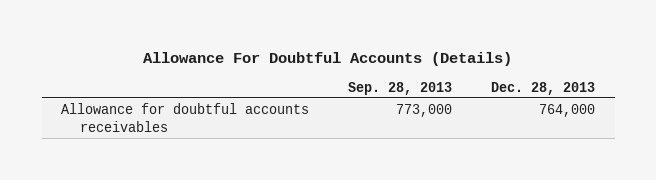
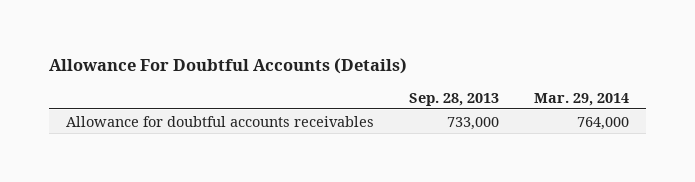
- | Sep. 28, 2013 | Dec. 28, 2013
+ | Sep. 28, 2013 | Mar. 29, 2014
- Allowance for doubtful accounts receivables | 773,000 | 764,000
+ Allowance for doubtful accounts receivables | 733,000 | 764,000

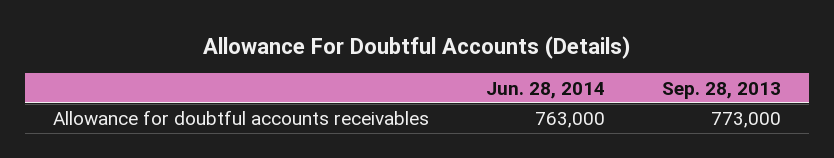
- | Sep. 28, 2013 | Mar. 29, 2014
+ | Jun. 28, 2014 | Sep. 28, 2013
- Allowance for doubtful accounts receivables | 733,000 | 764,000
+ Allowance for doubtful accounts receivables | 763,000 | 773,000

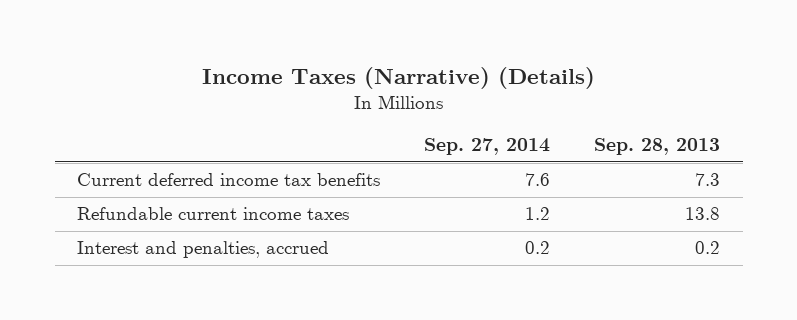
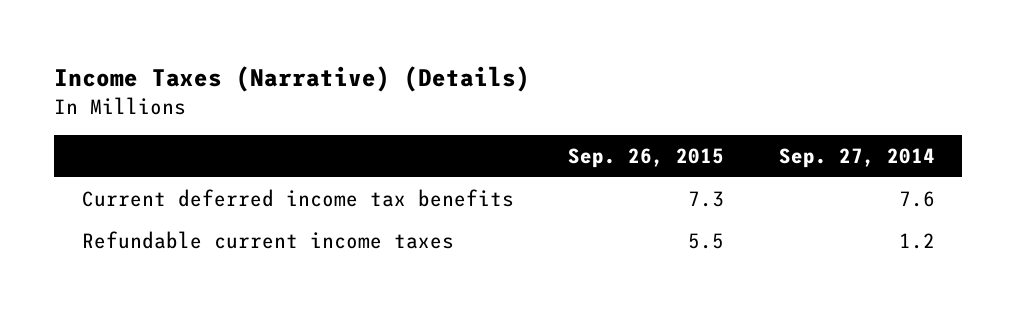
- | Sep. 27, 2014 | Sep. 28, 2013
+ | Sep. 26, 2015 | Sep. 27, 2014
- Interest and penalties, accrued | 0.2 | 0.2

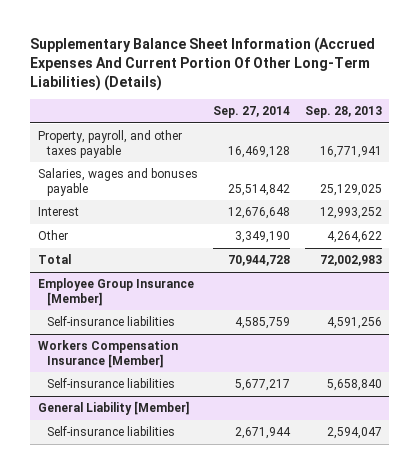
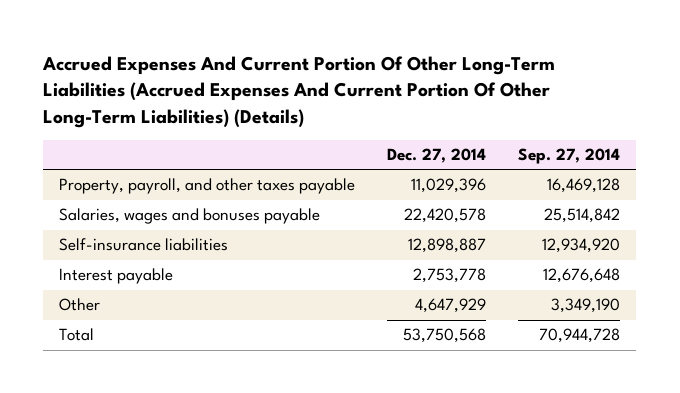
- Supplementary Balance Sheet Information (Accrued Expenses And Current Portion Of Other Long-Term Liabilities) (Details)
+ Accrued Expenses And Current Portion Of Other Long-Term Liabilities (Accrued Expenses And Current Portion Of Other Long-Term Liabilities) (Details)
- | Sep. 27, 2014 | Sep. 28, 2013
+ | Dec. 27, 2014 | Sep. 27, 2014
- Interest | 12,676,648 | 12,993,252
+ Self-insurance liabilities | 12,898,887 | 12,934,920
+ Interest payable | 2,753,778 | 12,676,648
- Employee Group Insurance [Member]
- Self-insurance liabilities | 4,585,759 | 4,591,256
- Workers Compensation Insurance [Member]
- Self-insurance liabilities | 5,677,217 | 5,658,840
- General Liability [Member]
- Self-insurance liabilities | 2,671,944 | 2,594,047

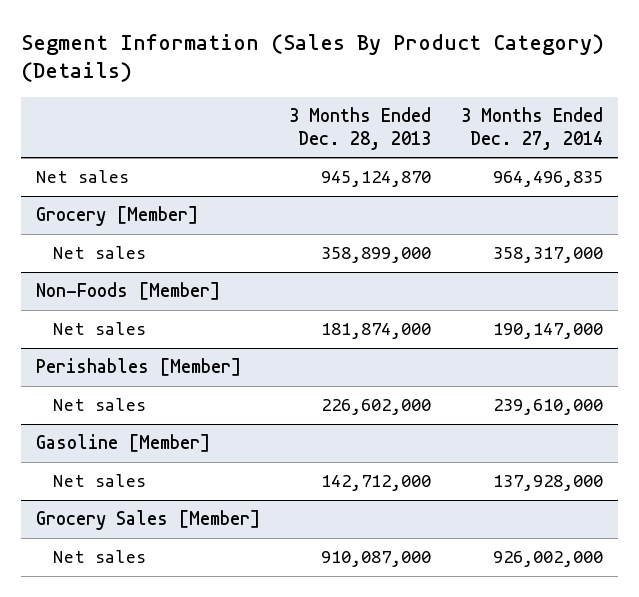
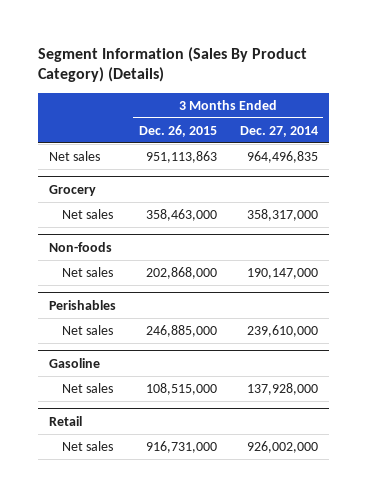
- | 3 Months Ended Dec. 28, 2013 | 3 Months Ended Dec. 27, 2014
+ | 3 Months Ended Dec. 26, 2015 | 3 Months Ended Dec. 27, 2014
- Grocery [Member]
+ Grocery
- Non-Foods [Member]
+ Non-foods
- Perishables [Member]
+ Perishables
- Gasoline [Member]
+ Gasoline
- Grocery Sales [Member]
+ Retail

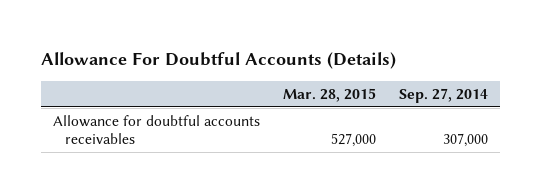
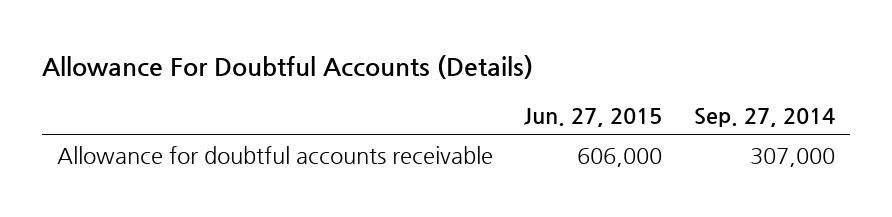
- | Mar. 28, 2015 | Sep. 27, 2014
+ | Jun. 27, 2015 | Sep. 27, 2014
- Allowance for doubtful accounts receivables | 527,000 | 307,000
+ Allowance for doubtful accounts receivable | 606,000 | 307,000

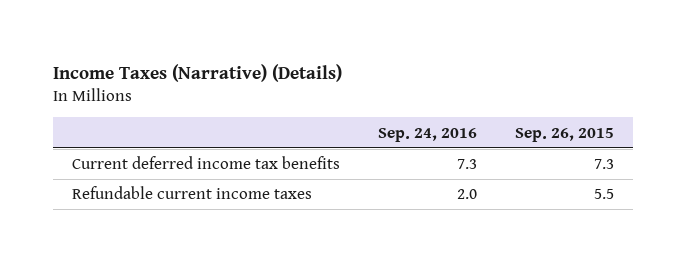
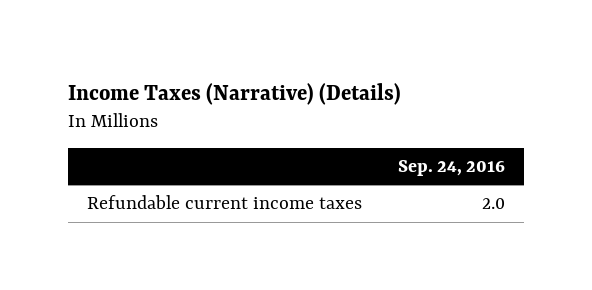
- | Sep. 24, 2016 | Sep. 26, 2015
+ | Sep. 24, 2016
- Current deferred income tax benefits | 7.3 | 7.3

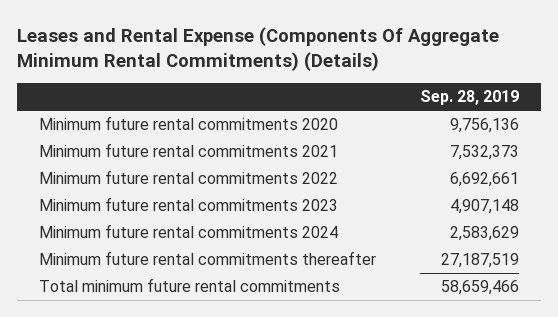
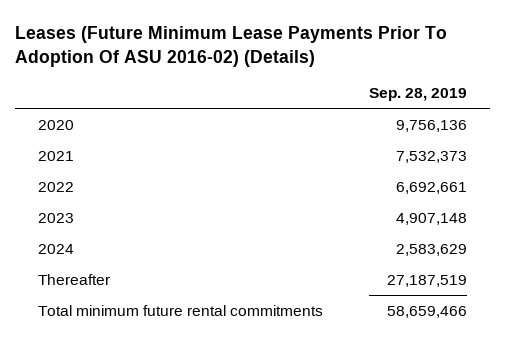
- Leases and Rental Expense (Components Of Aggregate Minimum Rental Commitments) (Details)
+ Leases (Future Minimum Lease Payments Prior To Adoption Of ASU 2016-02) (Details)
- Minimum future rental commitments 2020 | 9,756,136
- Minimum future rental commitments 2021 | 7,532,373
- Minimum future rental commitments 2022 | 6,692,661
- Minimum future rental commitments 2023 | 4,907,148
- Minimum future rental commitments 2024 | 2,583,629
- Minimum future rental commitments thereafter | 27,187,519
+ 2020 | 9,756,136
+ 2021 | 7,532,373
+ 2022 | 6,692,661
+ 2023 | 4,907,148
+ 2024 | 2,583,629
+ Thereafter | 27,187,519

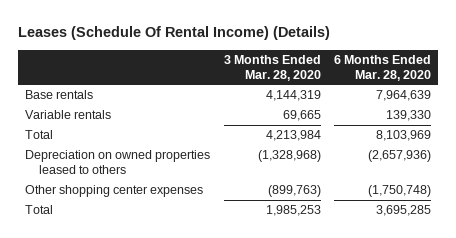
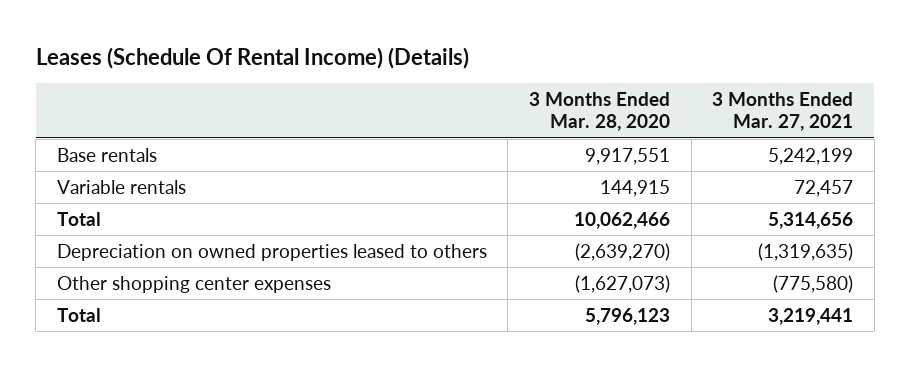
- | 3 Months Ended Mar. 28, 2020 | 6 Months Ended Mar. 28, 2020
+ | 3 Months Ended Mar. 28, 2020 | 3 Months Ended Mar. 27, 2021
- Base rentals | 4,144,319 | 7,964,639
- Variable rentals | 69,665 | 139,330
- Total | 4,213,984 | 8,103,969
- Depreciation on owned properties leased to others | (1,328,968) | (2,657,936)
- Other shopping center expenses | (899,763) | (1,750,748)
- Total | 1,985,253 | 3,695,285
+ Base rentals | 9,917,551 | 5,242,199
+ Variable rentals | 144,915 | 72,457
+ Total | 10,062,466 | 5,314,656
+ Depreciation on owned properties leased to others | (2,639,270) | (1,319,635)
+ Other shopping center expenses | (1,627,073) | (775,580)
+ Total | 5,796,123 | 3,219,441

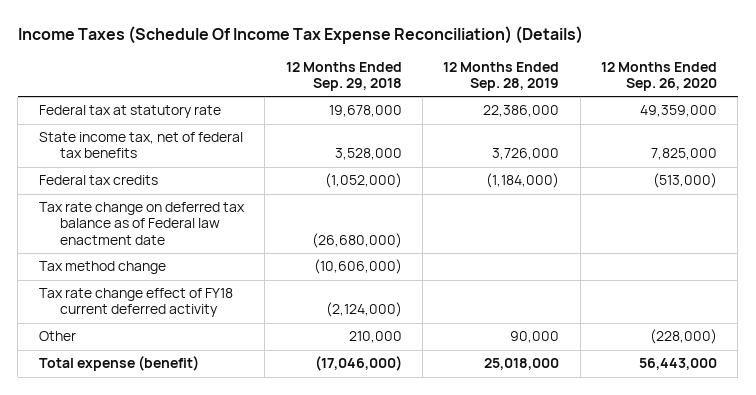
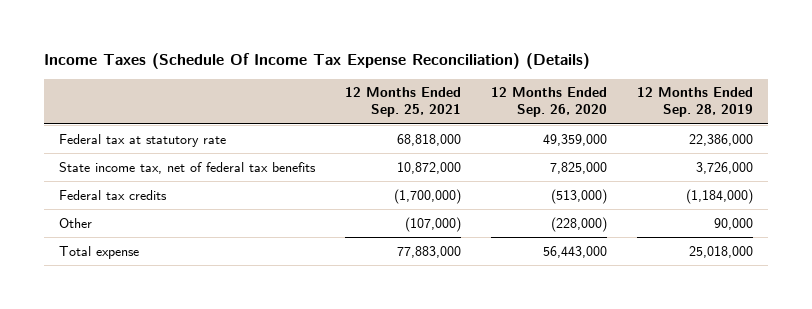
- | 12 Months Ended Sep. 29, 2018 | 12 Months Ended Sep. 28, 2019 | 12 Months Ended Sep. 26, 2020
+ | 12 Months Ended Sep. 25, 2021 | 12 Months Ended Sep. 26, 2020 | 12 Months Ended Sep. 28, 2019
- Tax rate change on deferred tax balance as of Federal law enactment date | (26,680,000) | |
- Tax method change | (10,606,000) | |
- Tax rate change effect of FY18 current deferred activity | (2,124,000) | |
- Total expense (benefit) | (17,046,000) | 25,018,000 | 56,443,000
+ Total expense | 77,883,000 | 56,443,000 | 25,018,000

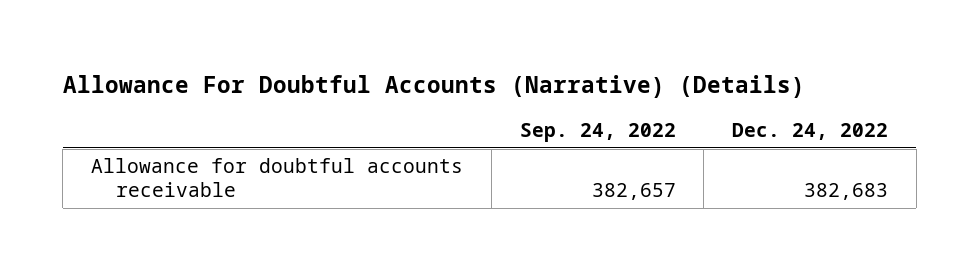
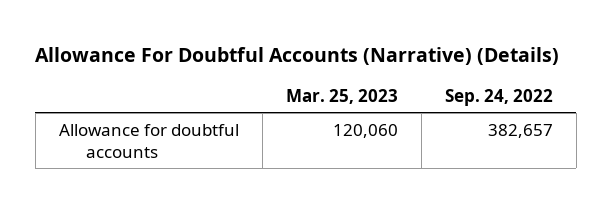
- | Sep. 24, 2022 | Dec. 24, 2022
+ | Mar. 25, 2023 | Sep. 24, 2022
- Allowance for doubtful accounts receivable | 382,657 | 382,683
+ Allowance for doubtful accounts | 120,060 | 382,657

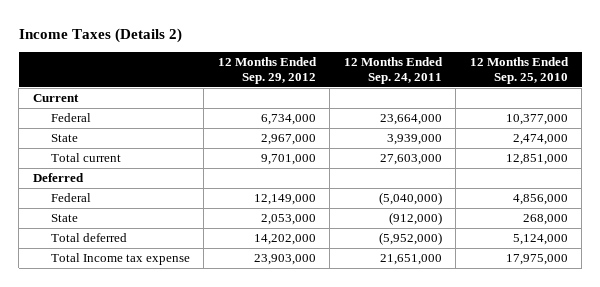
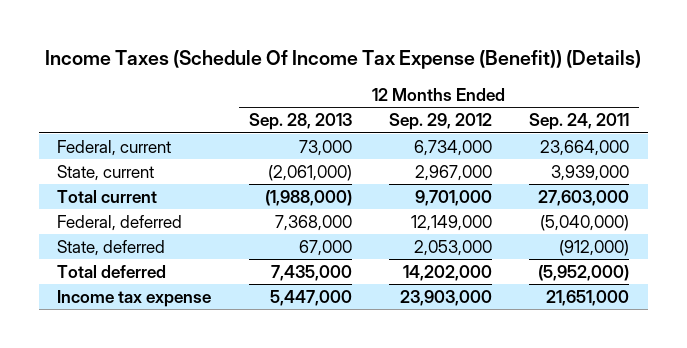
- Income Taxes (Details 2)
+ Income Taxes (Schedule Of Income Tax Expense (Benefit)) (Details)
- | 12 Months Ended Sep. 29, 2012 | 12 Months Ended Sep. 24, 2011 | 12 Months Ended Sep. 25, 2010
+ | 12 Months Ended Sep. 28, 2013 | 12 Months Ended Sep. 29, 2012 | 12 Months Ended Sep. 24, 2011
- Current
- Federal | 6,734,000 | 23,664,000 | 10,377,000
- State | 2,967,000 | 3,939,000 | 2,474,000
+ Federal, current | 73,000 | 6,734,000 | 23,664,000
+ State, current | (2,061,000) | 2,967,000 | 3,939,000
- Deferred
- Federal | 12,149,000 | (5,040,000) | 4,856,000
- State | 2,053,000 | (912,000) | 268,000
+ Federal, deferred | 7,368,000 | 12,149,000 | (5,040,000)
+ State, deferred | 67,000 | 2,053,000 | (912,000)
- Total Income tax expense | 23,903,000 | 21,651,000 | 17,975,000
+ Income tax expense | 5,447,000 | 23,903,000 | 21,651,000

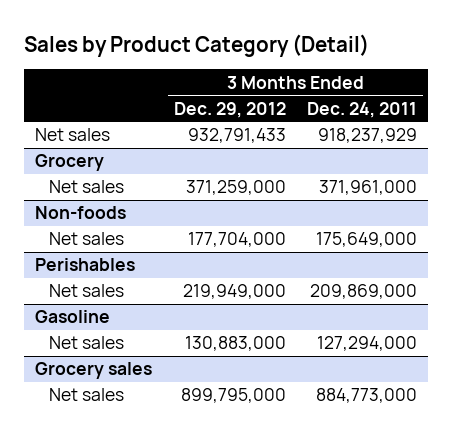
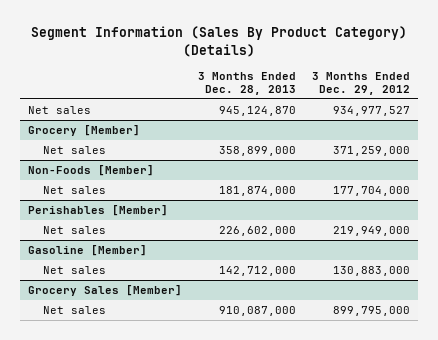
- Sales by Product Category (Detail)
+ Segment Information (Sales By Product Category) (Details)
- | 3 Months Ended Dec. 29, 2012 | 3 Months Ended Dec. 24, 2011
+ | 3 Months Ended Dec. 28, 2013 | 3 Months Ended Dec. 29, 2012
- Net sales | 932,791,433 | 918,237,929
- Grocery
+ Net sales | 945,124,870 | 934,977,527
+ Grocery [Member]
- Non-foods
+ Non-Foods [Member]
- Perishables
+ Perishables [Member]
- Gasoline
+ Gasoline [Member]
- Grocery sales
+ Grocery Sales [Member]

